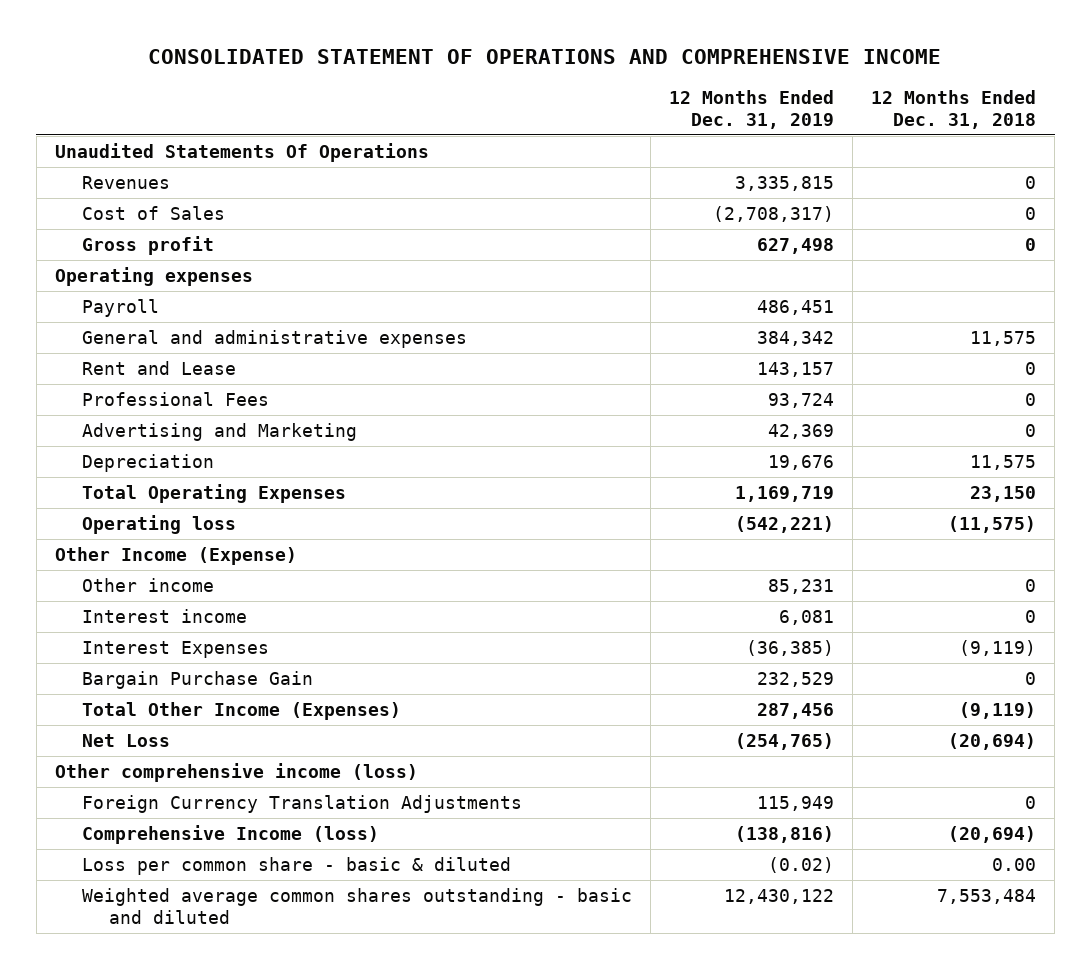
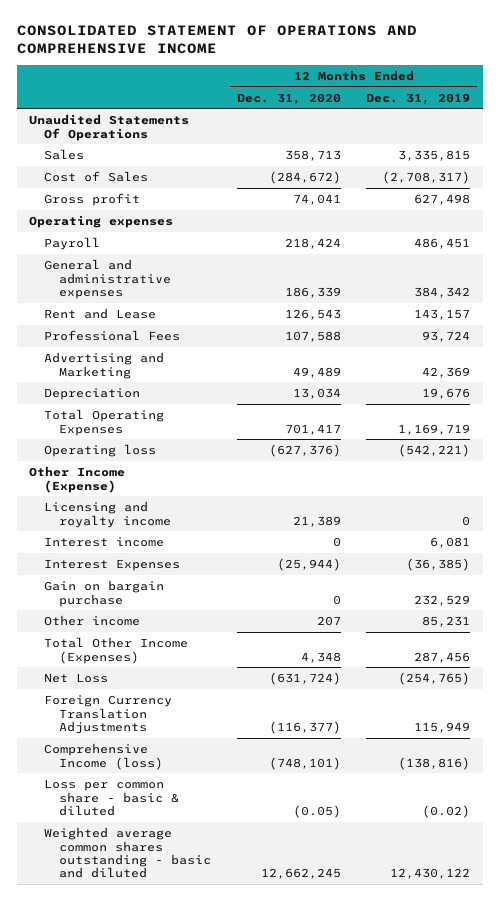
- | 12 Months Ended Dec. 31, 2019 | 12 Months Ended Dec. 31, 2018
+ | 12 Months Ended Dec. 31, 2020 | 12 Months Ended Dec. 31, 2019
- Revenues | 3,335,815 | 0
+ Sales | 358,713 | 3,335,815
+ Licensing and royalty income | 21,389 | 0
- Bargain Purchase Gain | 232,529 | 0
+ Gain on bargain purchase | 0 | 232,529
moved down: Other income | 207 | 85,231
- Other comprehensive income (loss)

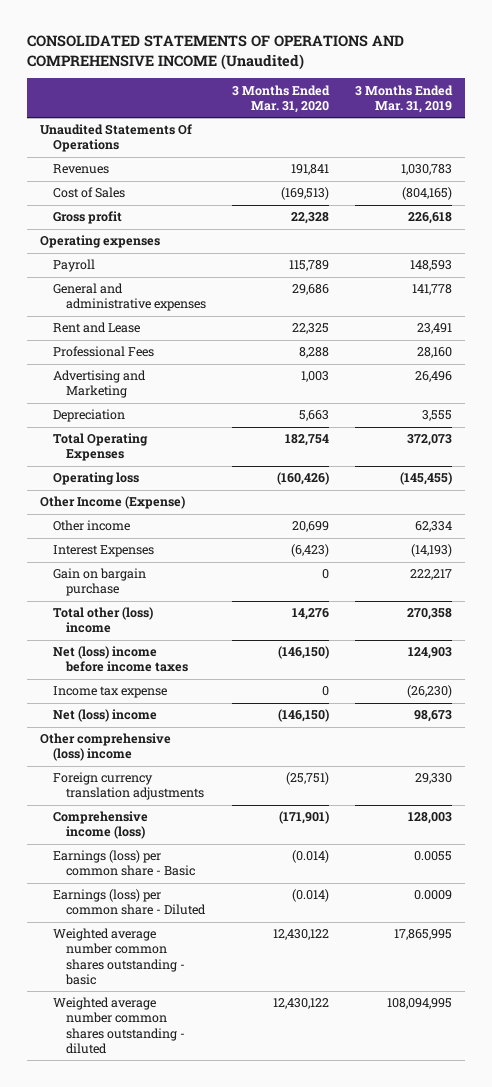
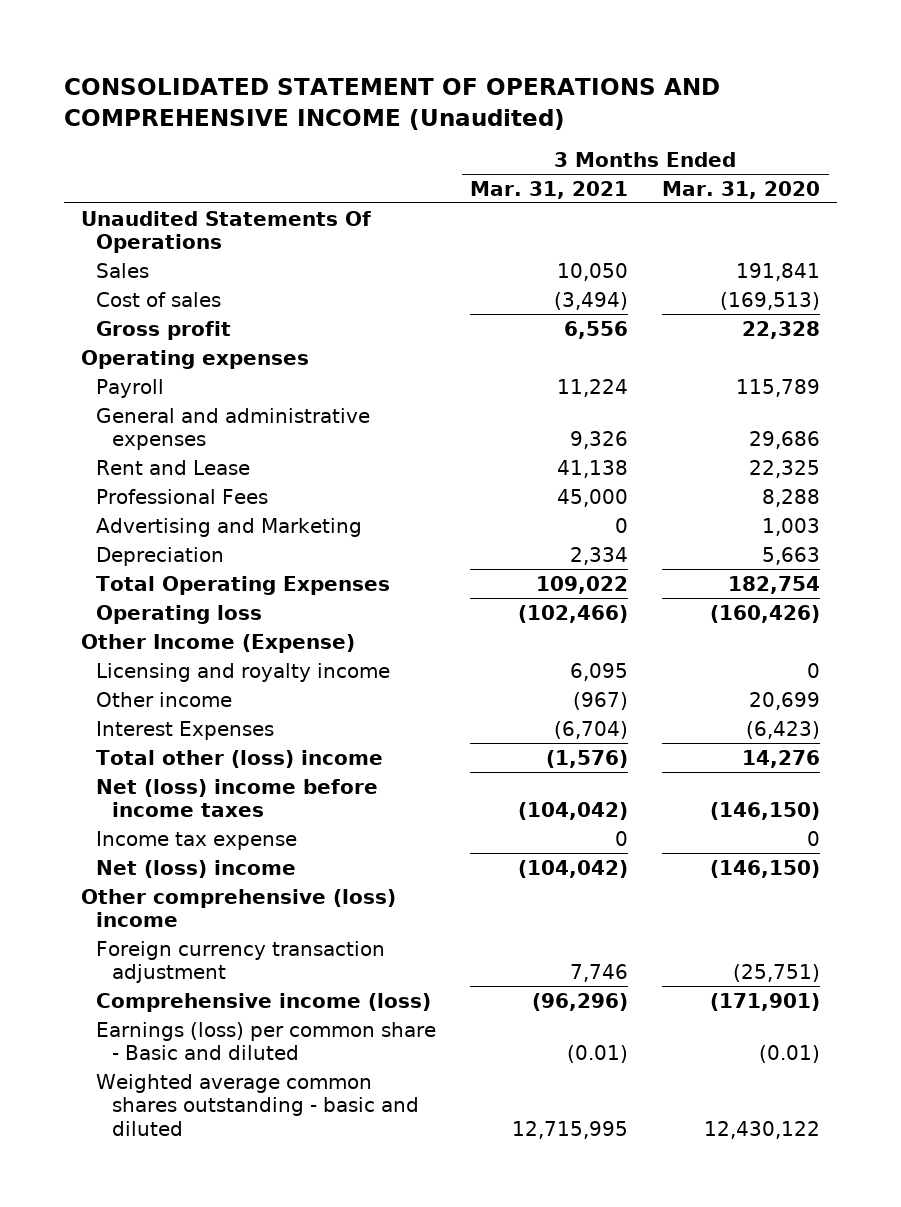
- CONSOLIDATED STATEMENTS OF OPERATIONS AND COMPREHENSIVE INCOME (Unaudited)
+ CONSOLIDATED STATEMENT OF OPERATIONS AND COMPREHENSIVE INCOME (Unaudited)
- | 3 Months Ended Mar. 31, 2020 | 3 Months Ended Mar. 31, 2019
+ | 3 Months Ended Mar. 31, 2021 | 3 Months Ended Mar. 31, 2020
- Revenues | 191,841 | 1,030,783
- Cost of Sales | (169,513) | (804,165)
+ Sales | 10,050 | 191,841
+ Cost of sales | (3,494) | (169,513)
+ Licensing and royalty income | 6,095 | 0
- Gain on bargain purchase | 0 | 222,217
- Foreign currency translation adjustments | (25,751) | 29,330
+ Foreign currency transaction adjustment | 7,746 | (25,751)
- Earnings (loss) per common share - Basic | (0.014) | 0.0055
- Earnings (loss) per common share - Diluted | (0.014) | 0.0009
- Weighted average number common shares outstanding - basic | 12,430,122 | 17,865,995
- Weighted average number common shares outstanding - diluted | 12,430,122 | 108,094,995
+ Earnings (loss) per common share - Basic and diluted | (0.01) | (0.01)
+ Weighted average common shares outstanding - basic and diluted | 12,715,995 | 12,430,122

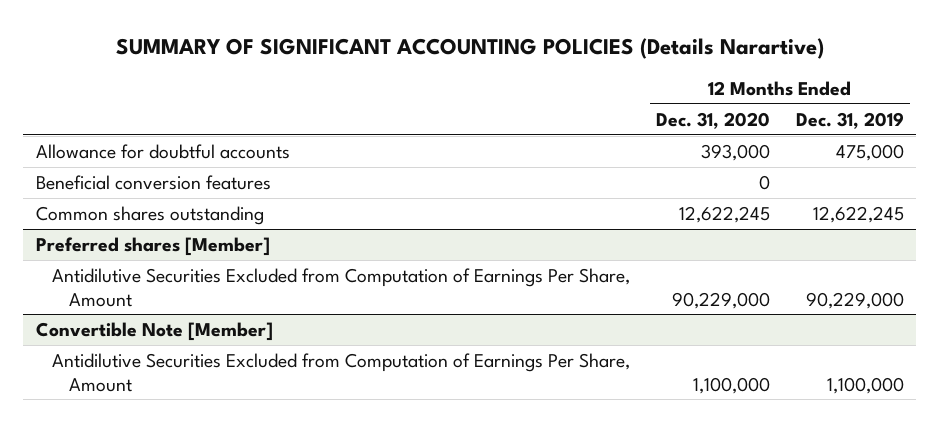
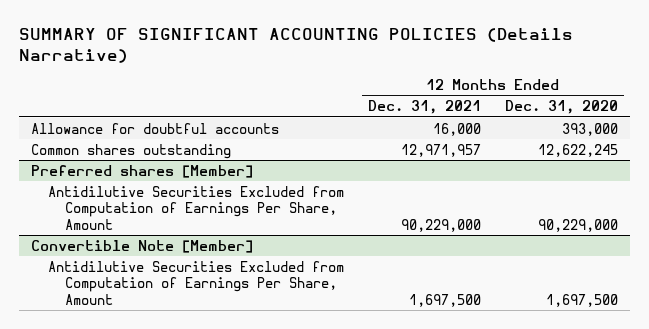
- SUMMARY OF SIGNIFICANT ACCOUNTING POLICIES (Details Narartive)
+ SUMMARY OF SIGNIFICANT ACCOUNTING POLICIES (Details Narrative)
- | 12 Months Ended Dec. 31, 2020 | 12 Months Ended Dec. 31, 2019
+ | 12 Months Ended Dec. 31, 2021 | 12 Months Ended Dec. 31, 2020
- Beneficial conversion features | 0 |
@ Convertible Note [Member]
- Antidilutive Securities Excluded from Computation of Earnings Per Share, Amount | 1,100,000 | 1,100,000
+ Antidilutive Securities Excluded from Computation of Earnings Per Share, Amount | 1,697,500 | 1,697,500

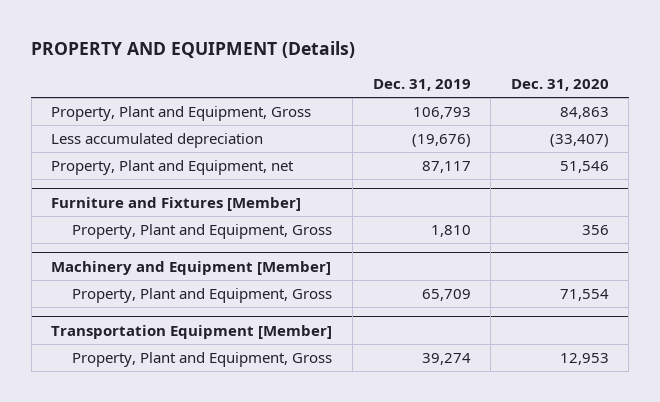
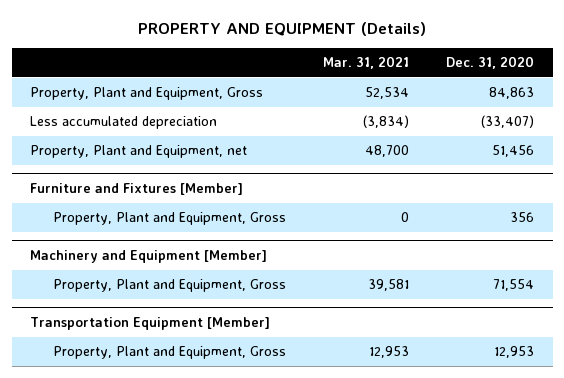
- | Dec. 31, 2019 | Dec. 31, 2020
+ | Mar. 31, 2021 | Dec. 31, 2020
- Property, Plant and Equipment, net | 87,117 | 51,546
+ Property, Plant and Equipment, net | 48,700 | 51,456

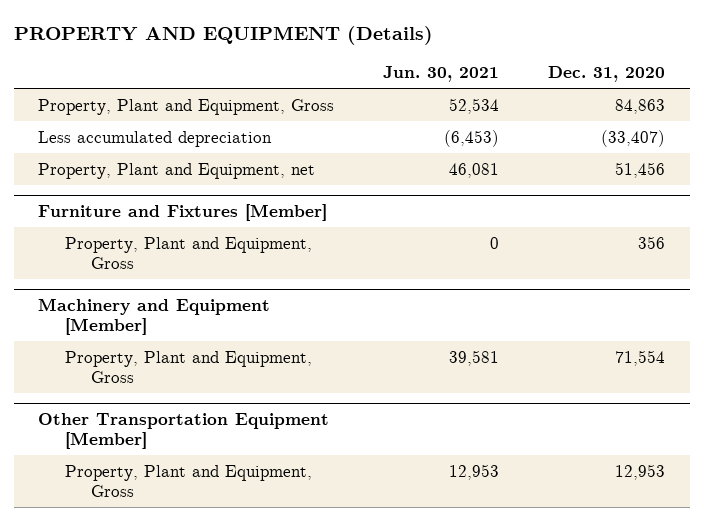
- | Mar. 31, 2021 | Dec. 31, 2020
+ | Jun. 30, 2021 | Dec. 31, 2020
- Transportation Equipment [Member]
+ Other Transportation Equipment [Member]

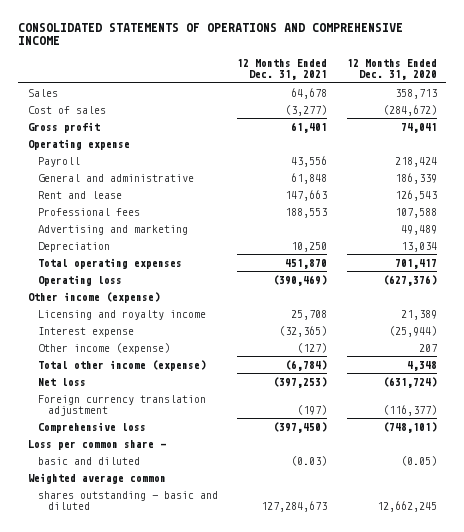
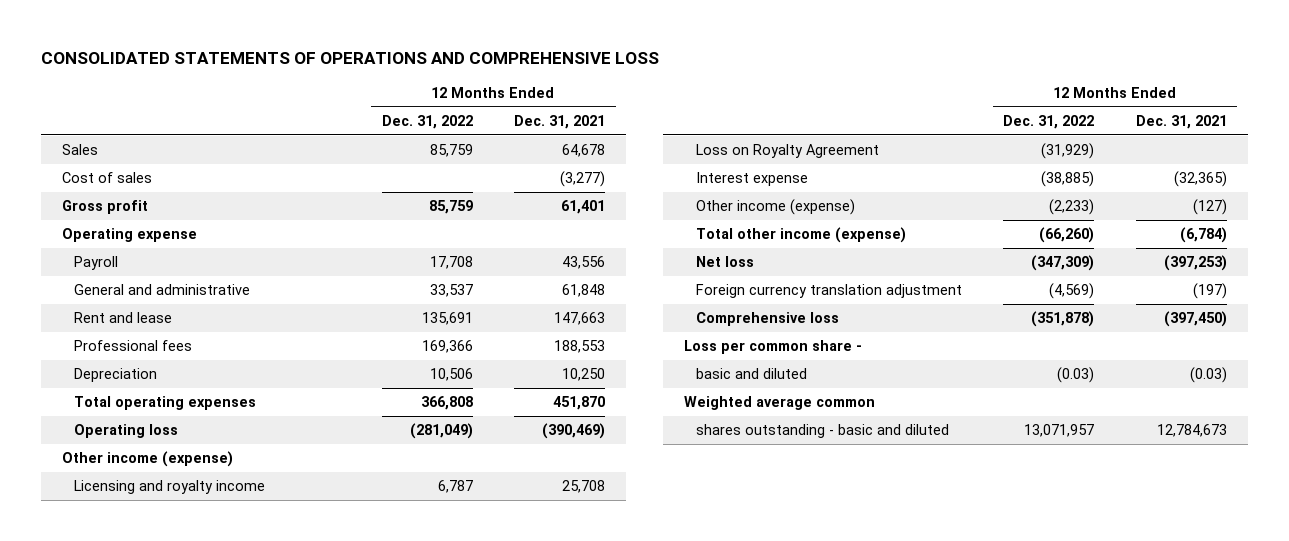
- CONSOLIDATED STATEMENTS OF OPERATIONS AND COMPREHENSIVE INCOME
+ CONSOLIDATED STATEMENTS OF OPERATIONS AND COMPREHENSIVE LOSS
- | 12 Months Ended Dec. 31, 2021 | 12 Months Ended Dec. 31, 2020
+ | 12 Months Ended Dec. 31, 2022 | 12 Months Ended Dec. 31, 2021
- Advertising and marketing | | 49,489
+ Loss on Royalty Agreement | (31,929) |
- shares outstanding - basic and diluted | 127,284,673 | 12,662,245
+ shares outstanding - basic and diluted | 13,071,957 | 12,784,673

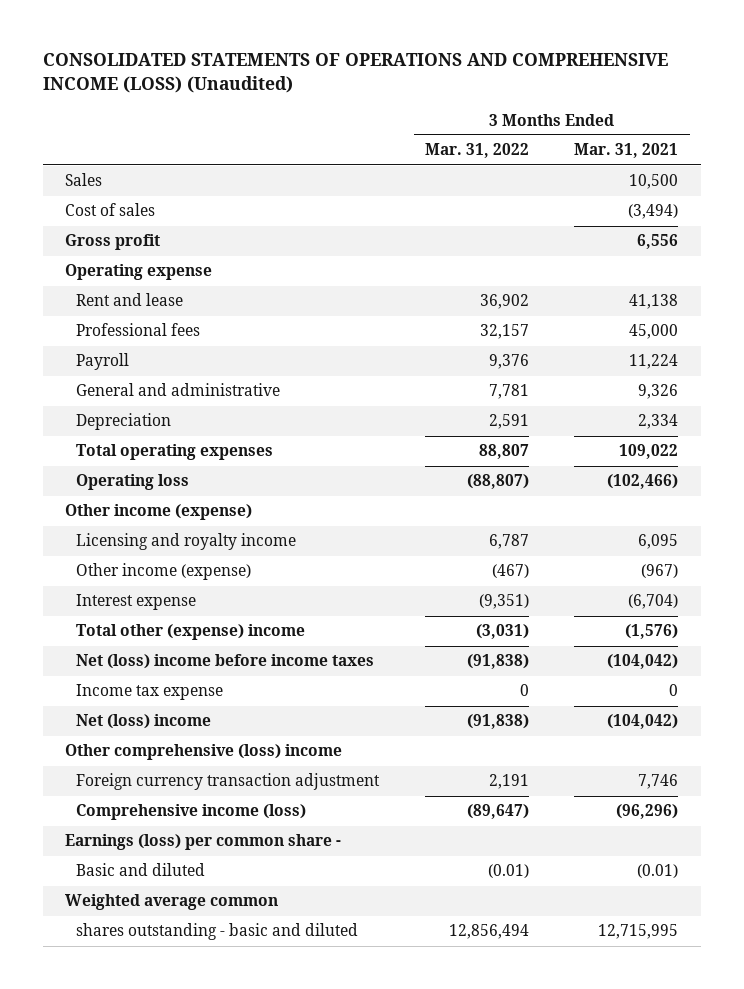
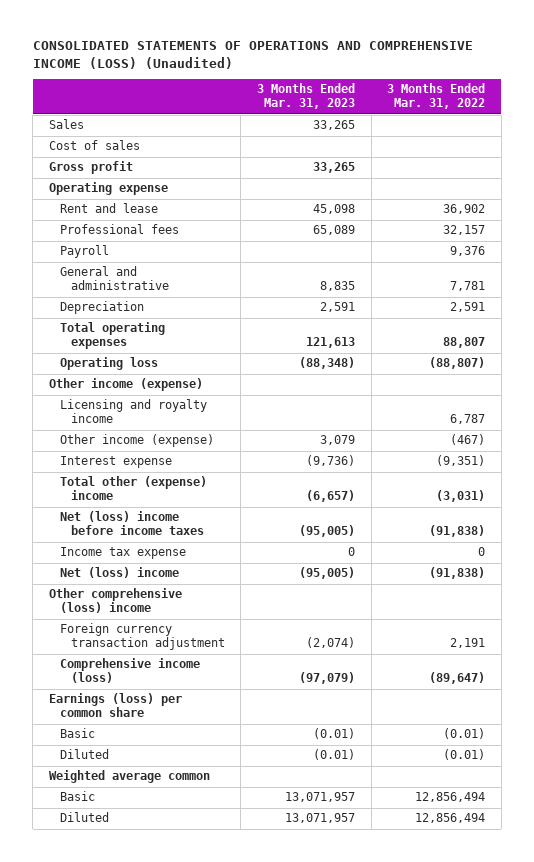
- | 3 Months Ended Mar. 31, 2022 | 3 Months Ended Mar. 31, 2021
+ | 3 Months Ended Mar. 31, 2023 | 3 Months Ended Mar. 31, 2022
- Earnings (loss) per common share -
- Basic and diluted | (0.01) | (0.01)
+ Earnings (loss) per common share
+ Basic | (0.01) | (0.01)
+ Diluted | (0.01) | (0.01)
- shares outstanding - basic and diluted | 12,856,494 | 12,715,995
+ Basic | 13,071,957 | 12,856,494
+ Diluted | 13,071,957 | 12,856,494

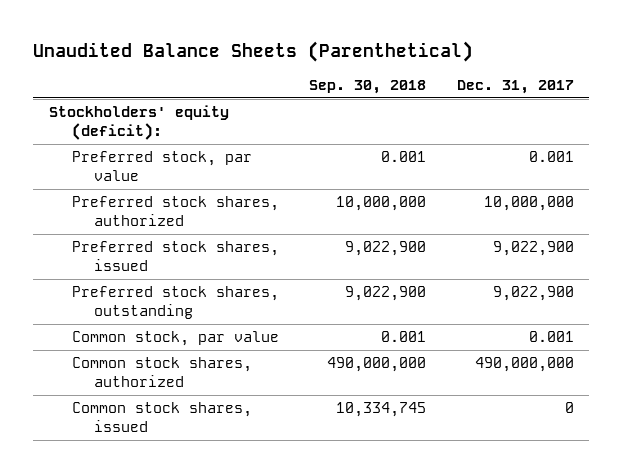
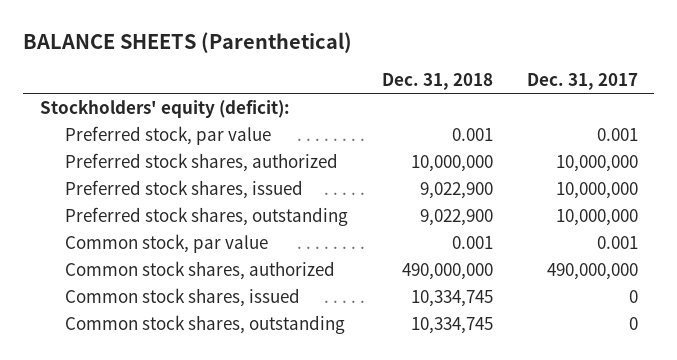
- Unaudited Balance Sheets (Parenthetical)
+ BALANCE SHEETS (Parenthetical)
- | Sep. 30, 2018 | Dec. 31, 2017
+ | Dec. 31, 2018 | Dec. 31, 2017
- Preferred stock shares, issued | 9,022,900 | 9,022,900
- Preferred stock shares, outstanding | 9,022,900 | 9,022,900
+ Preferred stock shares, issued | 9,022,900 | 10,000,000
+ Preferred stock shares, outstanding | 9,022,900 | 10,000,000
+ Common stock shares, outstanding | 10,334,745 | 0

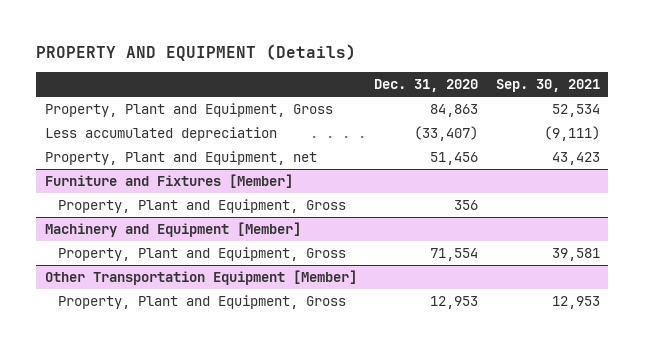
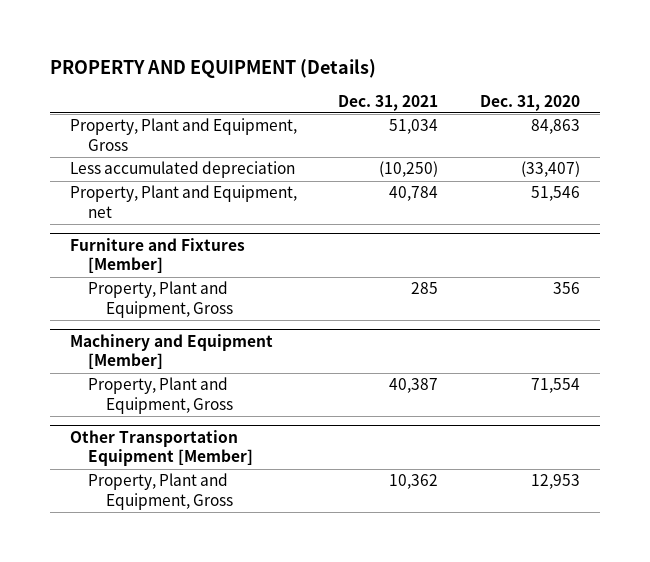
- | Dec. 31, 2020 | Sep. 30, 2021
+ | Dec. 31, 2021 | Dec. 31, 2020
- Property, Plant and Equipment, net | 51,456 | 43,423
+ Property, Plant and Equipment, net | 40,784 | 51,546

